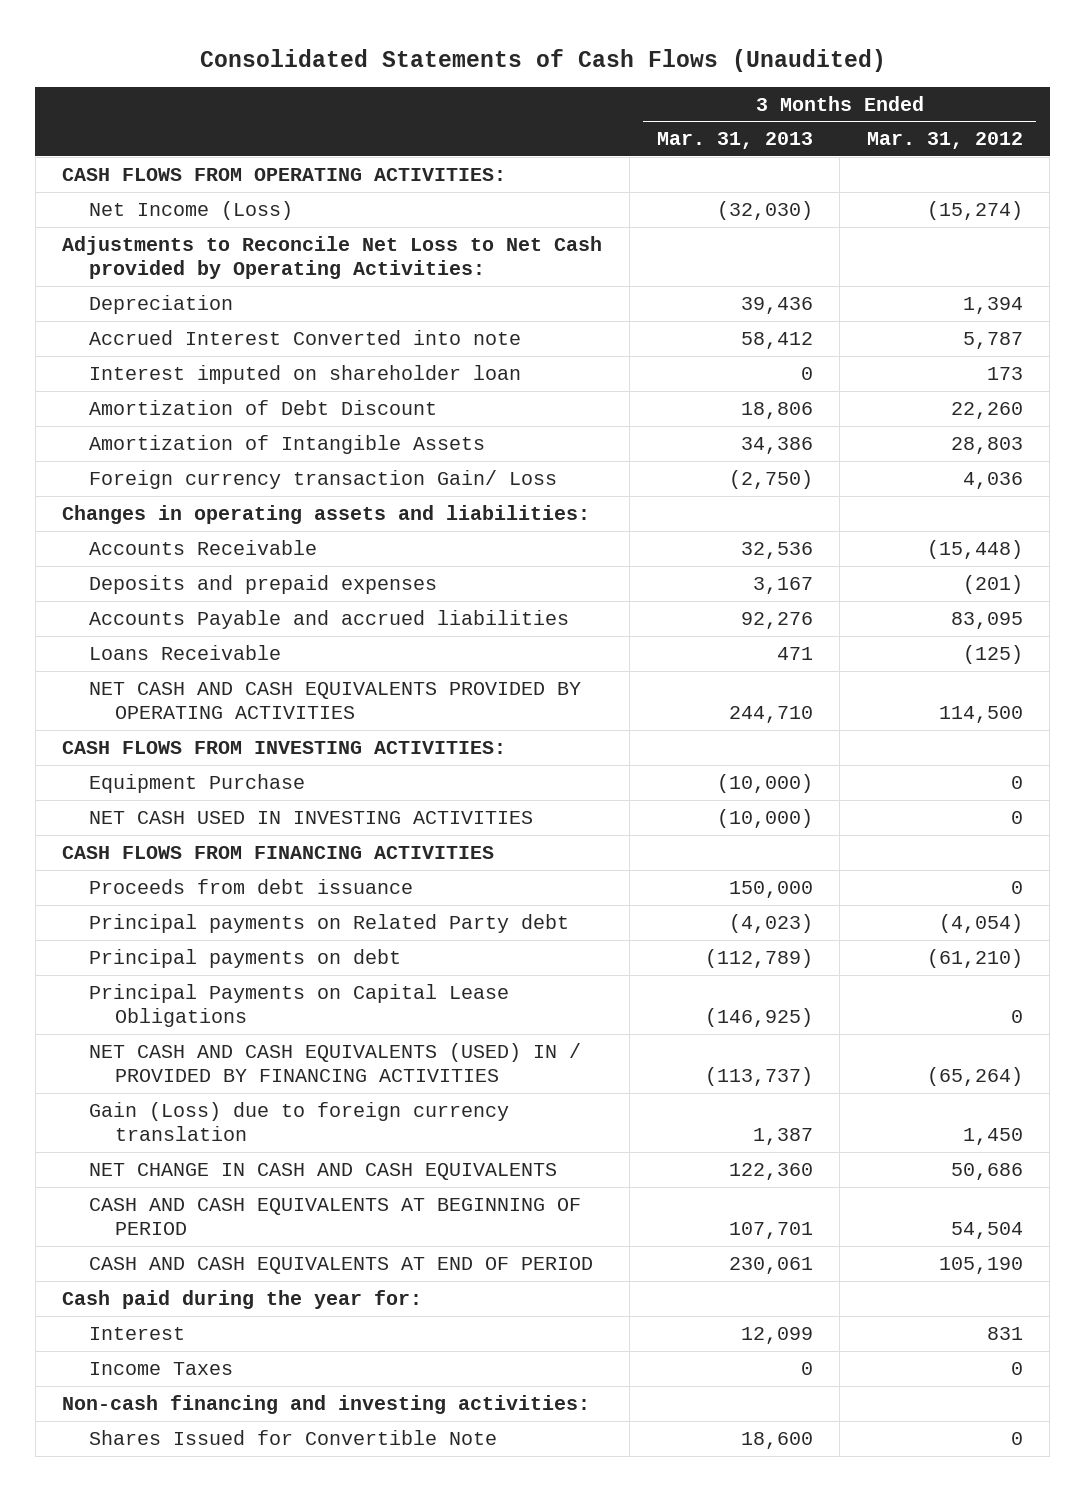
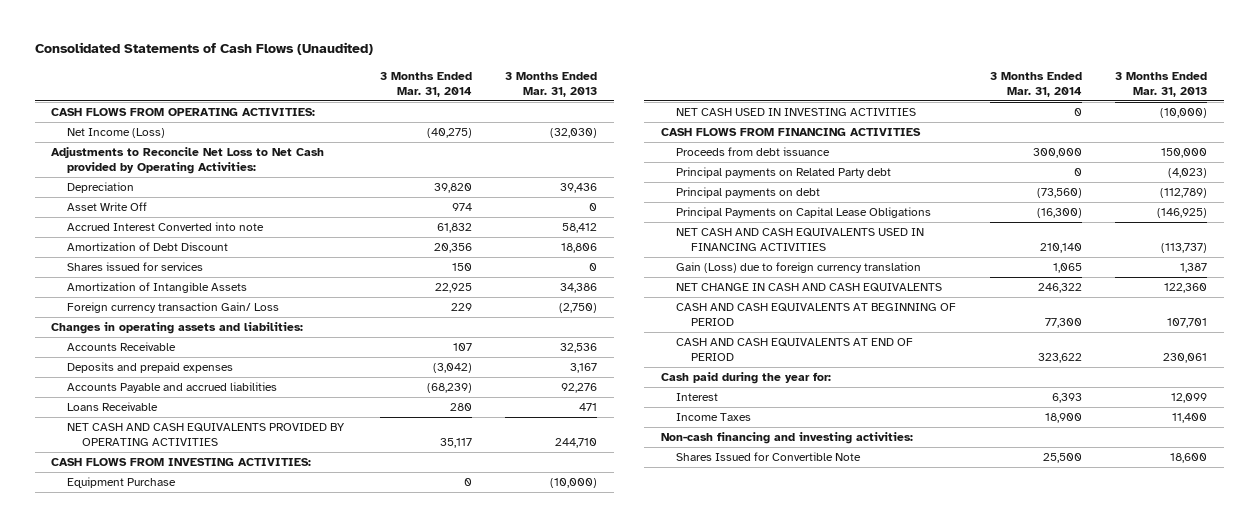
- | 3 Months Ended Mar. 31, 2013 | 3 Months Ended Mar. 31, 2012
+ | 3 Months Ended Mar. 31, 2014 | 3 Months Ended Mar. 31, 2013
+ Asset Write Off | 974 | 0
- Interest imputed on shareholder loan | 0 | 173
+ Shares issued for services | 150 | 0
- NET CASH AND CASH EQUIVALENTS (USED) IN / PROVIDED BY FINANCING ACTIVITIES | (113,737) | (65,264)
+ NET CASH AND CASH EQUIVALENTS USED IN FINANCING ACTIVITIES | 210,140 | (113,737)
- Income Taxes | 0 | 0
+ Income Taxes | 18,900 | 11,400

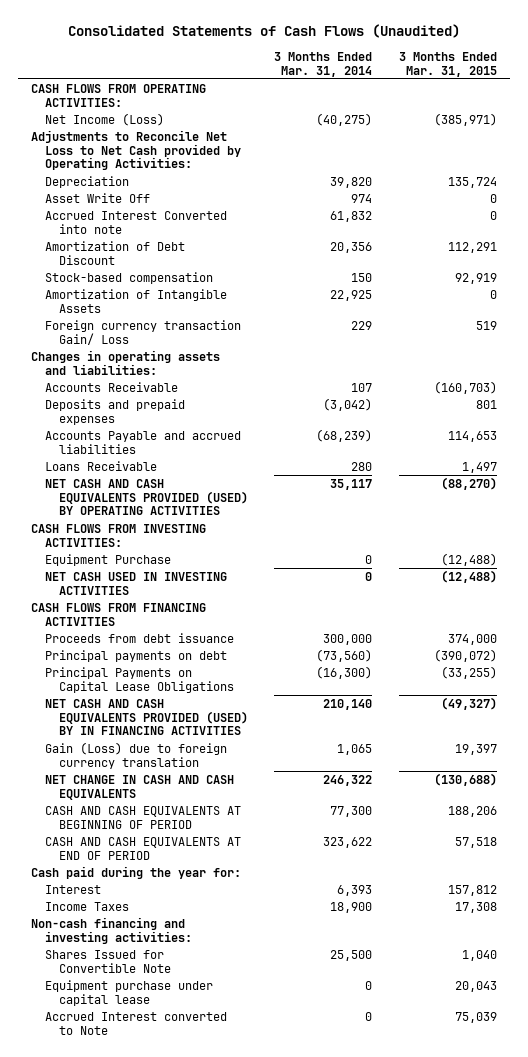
- | 3 Months Ended Mar. 31, 2014 | 3 Months Ended Mar. 31, 2013
+ | 3 Months Ended Mar. 31, 2014 | 3 Months Ended Mar. 31, 2015
- Shares issued for services | 150 | 0
+ Stock-based compensation | 150 | 92,919
- NET CASH AND CASH EQUIVALENTS PROVIDED BY OPERATING ACTIVITIES | 35,117 | 244,710
+ NET CASH AND CASH EQUIVALENTS PROVIDED (USED) BY OPERATING ACTIVITIES | 35,117 | (88,270)
- Principal payments on Related Party debt | 0 | (4,023)
- NET CASH AND CASH EQUIVALENTS USED IN FINANCING ACTIVITIES | 210,140 | (113,737)
+ NET CASH AND CASH EQUIVALENTS PROVIDED (USED) BY IN FINANCING ACTIVITIES | 210,140 | (49,327)
+ Equipment purchase under capital lease | 0 | 20,043
+ Accrued Interest converted to Note | 0 | 75,039

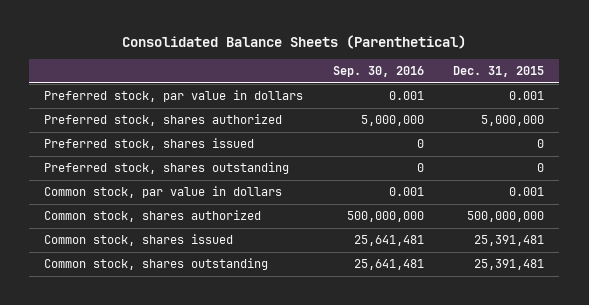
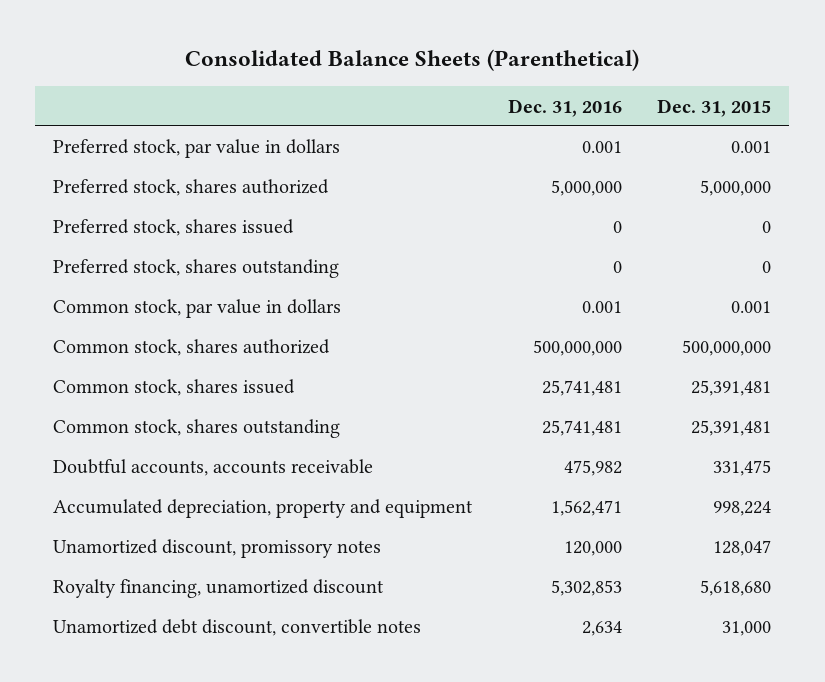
- | Sep. 30, 2016 | Dec. 31, 2015
+ | Dec. 31, 2016 | Dec. 31, 2015
+ Doubtful accounts, accounts receivable | 475,982 | 331,475
+ Accumulated depreciation, property and equipment | 1,562,471 | 998,224
+ Unamortized discount, promissory notes | 120,000 | 128,047
+ Royalty financing, unamortized discount | 5,302,853 | 5,618,680
+ Unamortized debt discount, convertible notes | 2,634 | 31,000

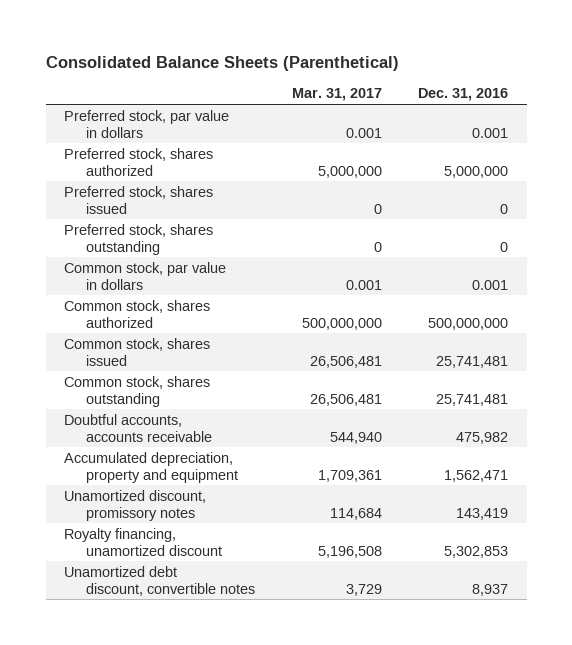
- | Dec. 31, 2016 | Dec. 31, 2015
+ | Mar. 31, 2017 | Dec. 31, 2016
- Unamortized discount, promissory notes | 120,000 | 128,047
+ Unamortized discount, promissory notes | 114,684 | 143,419
- Unamortized debt discount, convertible notes | 2,634 | 31,000
+ Unamortized debt discount, convertible notes | 3,729 | 8,937

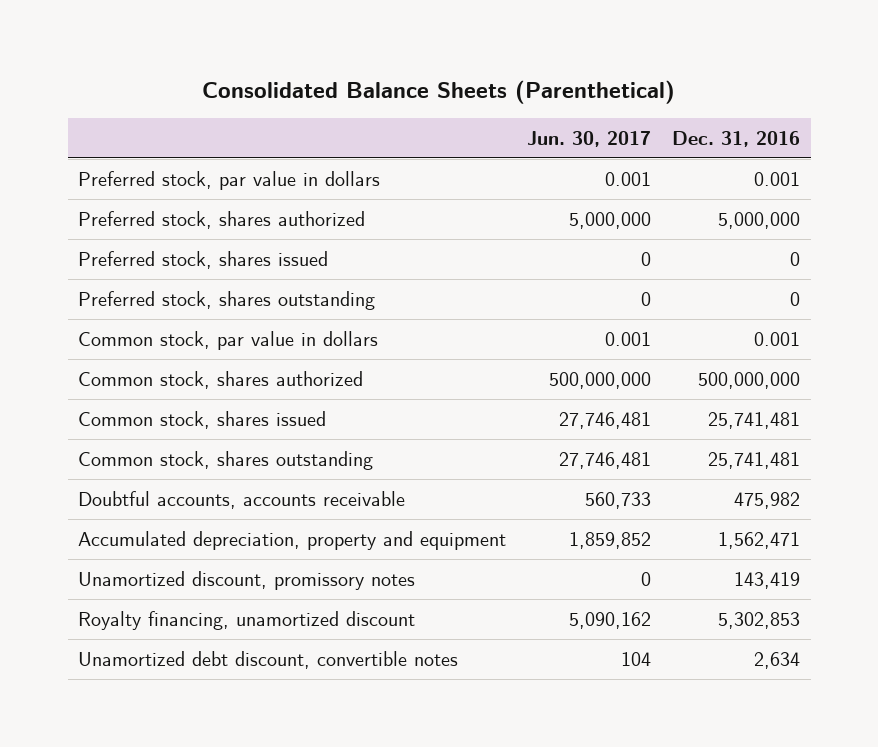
- | Mar. 31, 2017 | Dec. 31, 2016
+ | Jun. 30, 2017 | Dec. 31, 2016
- Unamortized debt discount, convertible notes | 3,729 | 8,937
+ Unamortized debt discount, convertible notes | 104 | 2,634

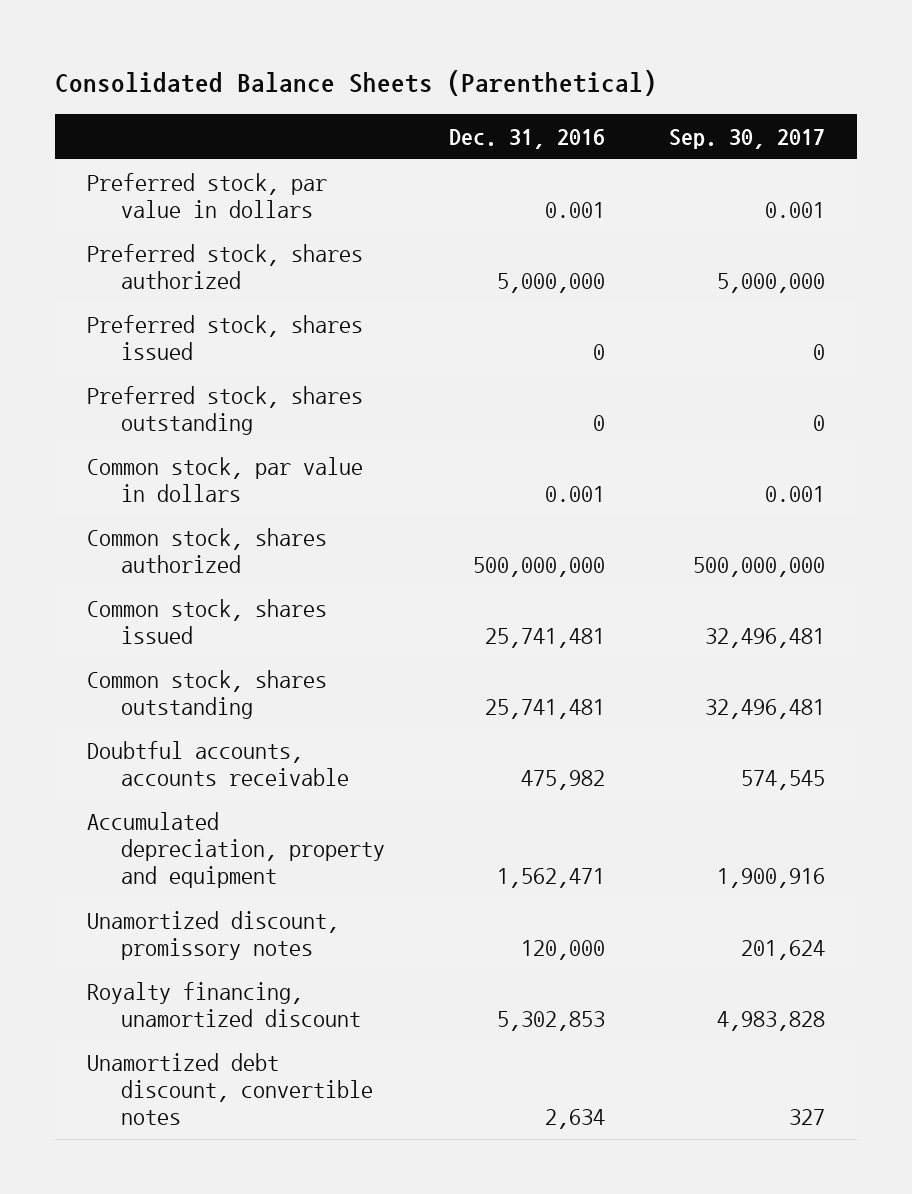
- | Jun. 30, 2017 | Dec. 31, 2016
+ | Dec. 31, 2016 | Sep. 30, 2017
- Unamortized discount, promissory notes | 0 | 143,419
+ Unamortized discount, promissory notes | 120,000 | 201,624

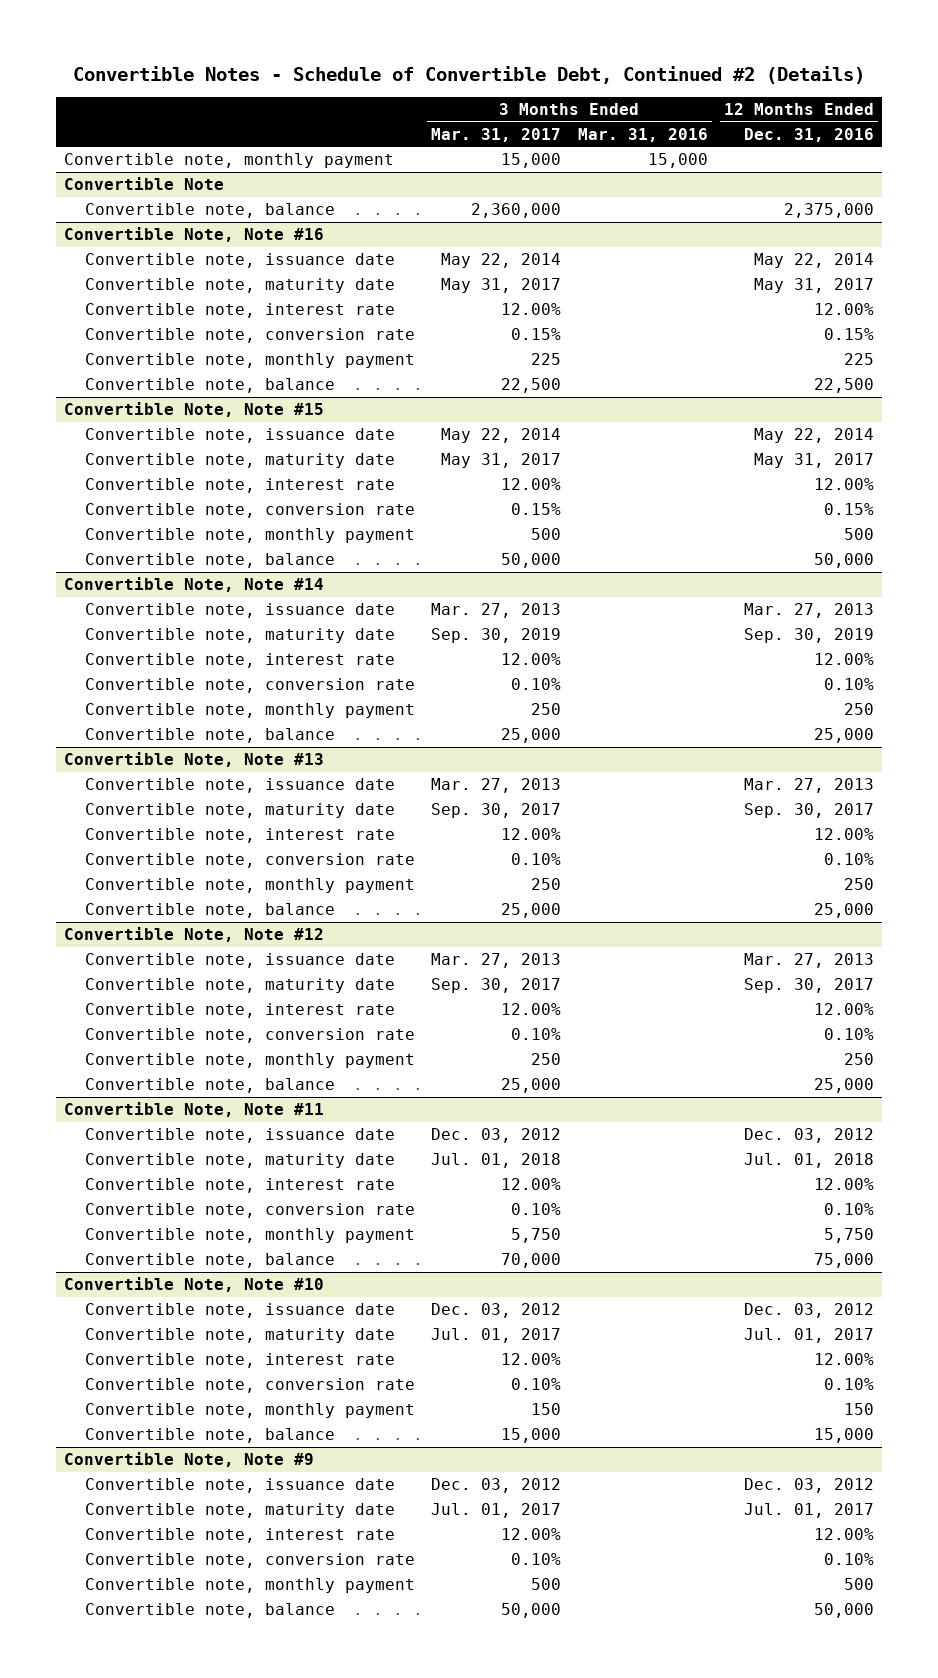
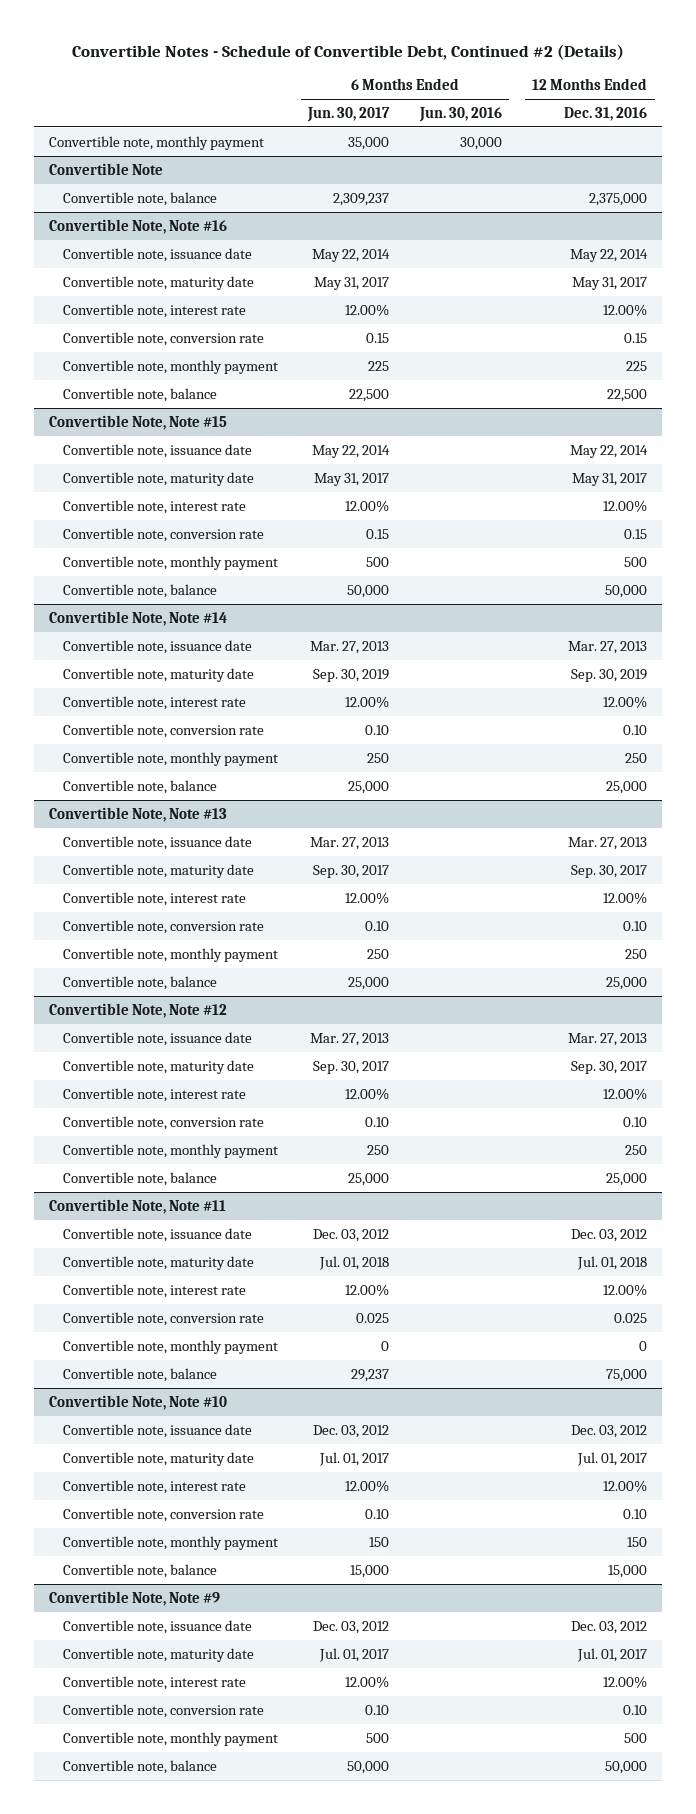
- | 3 Months Ended Mar. 31, 2017 | 3 Months Ended Mar. 31, 2016 | 12 Months Ended Dec. 31, 2016
+ | 6 Months Ended Jun. 30, 2017 | 6 Months Ended Jun. 30, 2016 | 12 Months Ended Dec. 31, 2016
@ Convertible Note, Note #16
- Convertible note, conversion rate | 0.15% | | 0.15%
+ Convertible note, conversion rate | 0.15 | | 0.15
@ Convertible Note, Note #15
- Convertible note, conversion rate | 0.15% | | 0.15%
+ Convertible note, conversion rate | 0.15 | | 0.15
@ Convertible Note, Note #14
- Convertible note, conversion rate | 0.10% | | 0.10%
+ Convertible note, conversion rate | 0.10 | | 0.10
@ Convertible Note, Note #13
- Convertible note, conversion rate | 0.10% | | 0.10%
+ Convertible note, conversion rate | 0.10 | | 0.10
@ Convertible Note, Note #12
- Convertible note, conversion rate | 0.10% | | 0.10%
+ Convertible note, conversion rate | 0.10 | | 0.10
@ Convertible Note, Note #11
- Convertible note, conversion rate | 0.10% | | 0.10%
- Convertible note, monthly payment | 5,750 | | 5,750
+ Convertible note, conversion rate | 0.025 | | 0.025
+ Convertible note, monthly payment | 0 | | 0
@ Convertible Note, Note #10
- Convertible note, conversion rate | 0.10% | | 0.10%
+ Convertible note, conversion rate | 0.10 | | 0.10
@ Convertible Note, Note #9
- Convertible note, conversion rate | 0.10% | | 0.10%
+ Convertible note, conversion rate | 0.10 | | 0.10

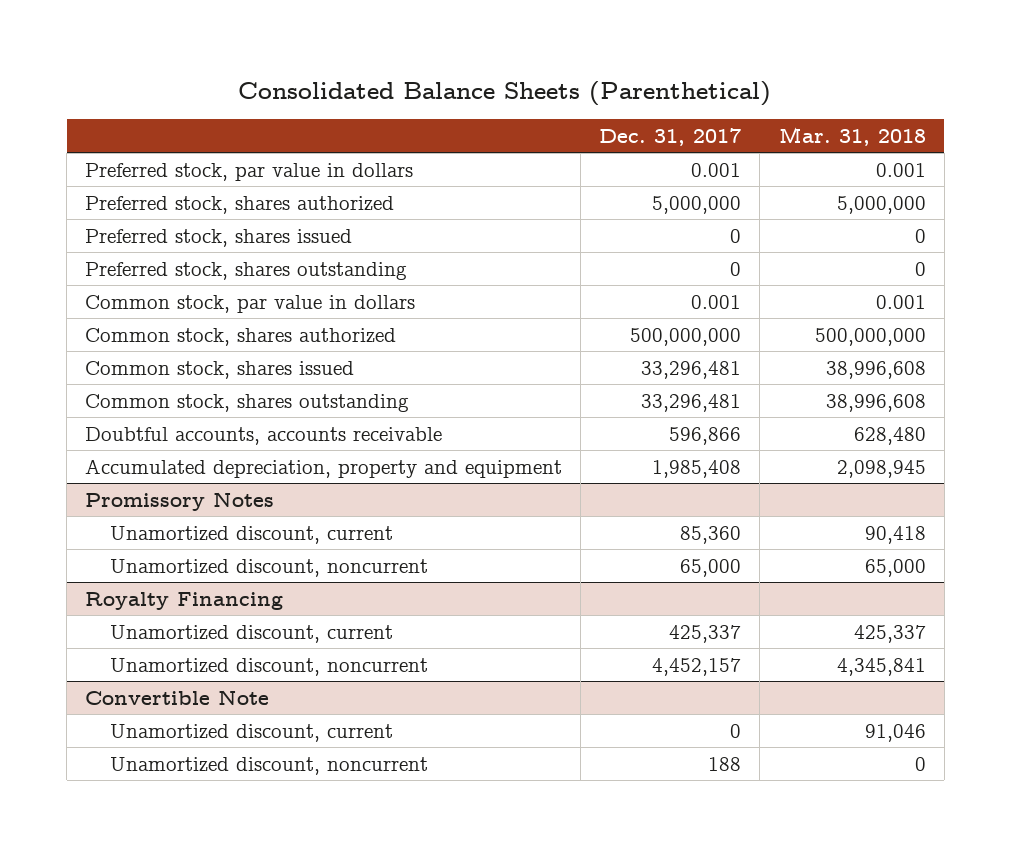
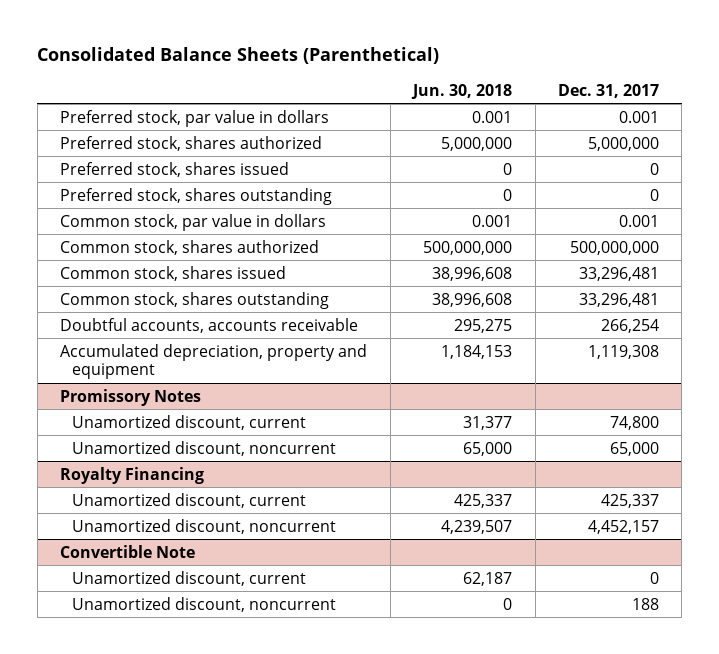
- | Dec. 31, 2017 | Mar. 31, 2018
+ | Jun. 30, 2018 | Dec. 31, 2017
- Doubtful accounts, accounts receivable | 596,866 | 628,480
- Accumulated depreciation, property and equipment | 1,985,408 | 2,098,945
+ Doubtful accounts, accounts receivable | 295,275 | 266,254
+ Accumulated depreciation, property and equipment | 1,184,153 | 1,119,308
@ Promissory Notes
- Unamortized discount, current | 85,360 | 90,418
+ Unamortized discount, current | 31,377 | 74,800

